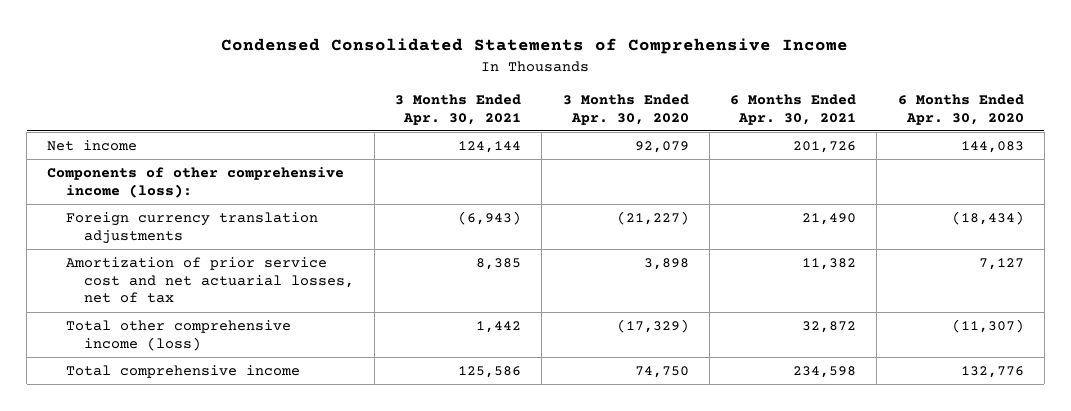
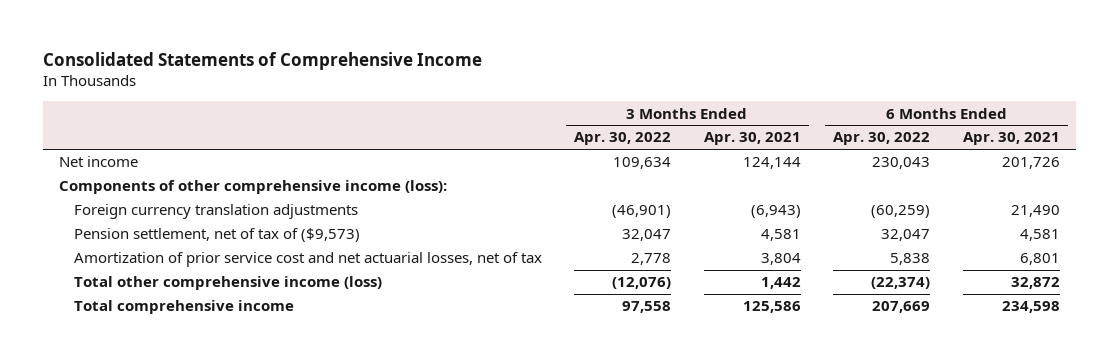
- Condensed Consolidated Statements of Comprehensive Income
+ Consolidated Statements of Comprehensive Income
- | 3 Months Ended Apr. 30, 2021 | 3 Months Ended Apr. 30, 2020 | 6 Months Ended Apr. 30, 2021 | 6 Months Ended Apr. 30, 2020
+ | 3 Months Ended Apr. 30, 2022 | 3 Months Ended Apr. 30, 2021 | 6 Months Ended Apr. 30, 2022 | 6 Months Ended Apr. 30, 2021
- Amortization of prior service cost and net actuarial losses, net of tax | 8,385 | 3,898 | 11,382 | 7,127
+ Pension settlement, net of tax of ($9,573) | 32,047 | 4,581 | 32,047 | 4,581
+ Amortization of prior service cost and net actuarial losses, net of tax | 2,778 | 3,804 | 5,838 | 6,801

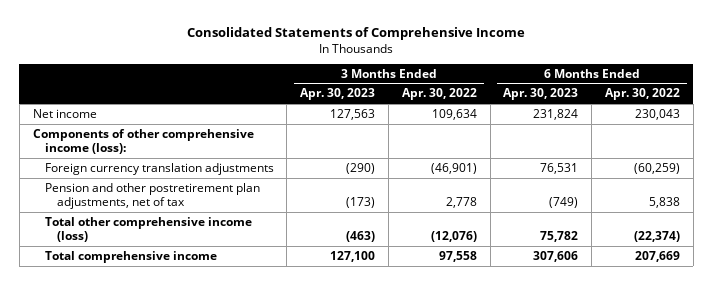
- | 3 Months Ended Apr. 30, 2022 | 3 Months Ended Apr. 30, 2021 | 6 Months Ended Apr. 30, 2022 | 6 Months Ended Apr. 30, 2021
+ | 3 Months Ended Apr. 30, 2023 | 3 Months Ended Apr. 30, 2022 | 6 Months Ended Apr. 30, 2023 | 6 Months Ended Apr. 30, 2022
- Pension settlement, net of tax of ($9,573) | 32,047 | 4,581 | 32,047 | 4,581
- Amortization of prior service cost and net actuarial losses, net of tax | 2,778 | 3,804 | 5,838 | 6,801
+ Pension and other postretirement plan adjustments, net of tax | (173) | 2,778 | (749) | 5,838

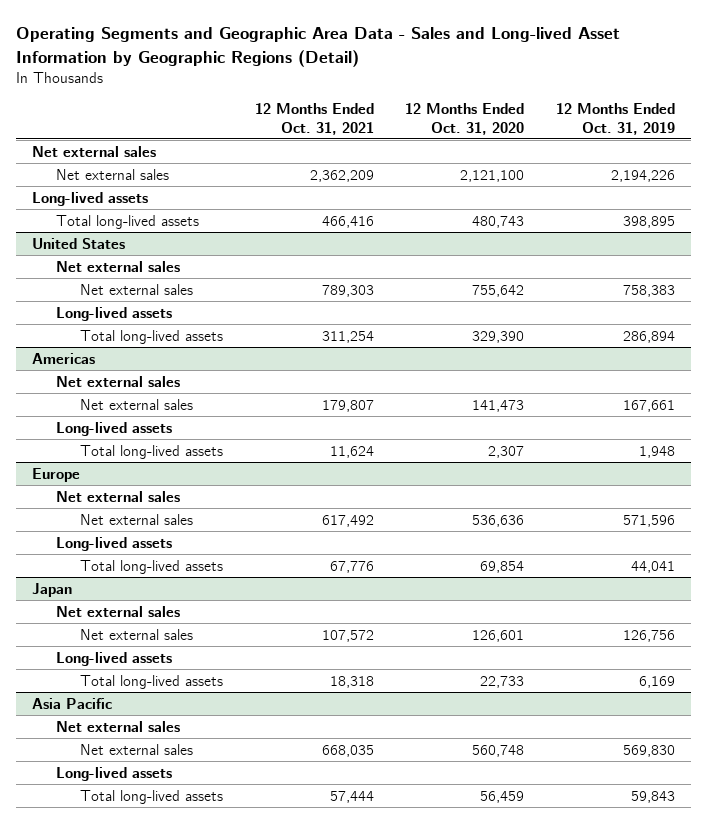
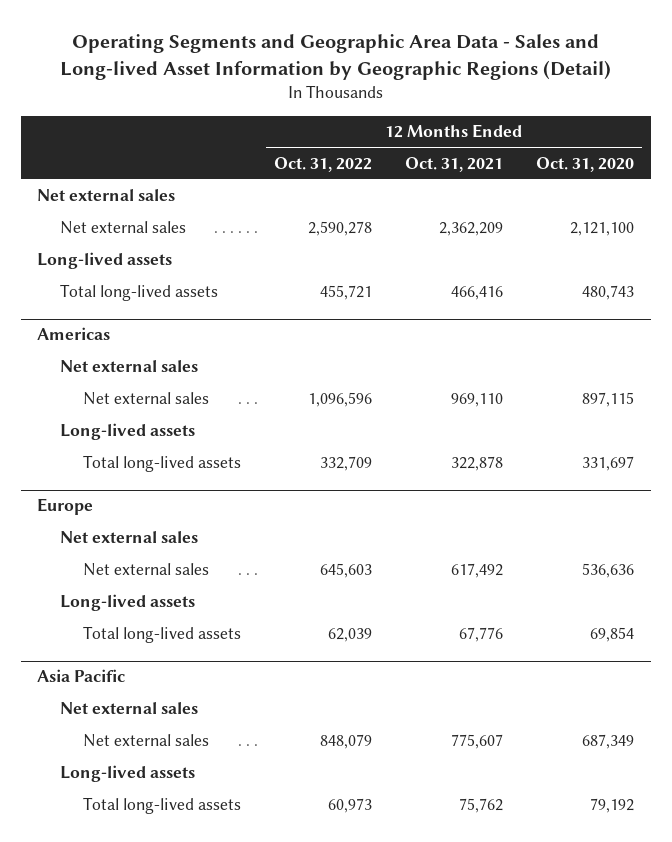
- | 12 Months Ended Oct. 31, 2021 | 12 Months Ended Oct. 31, 2020 | 12 Months Ended Oct. 31, 2019
+ | 12 Months Ended Oct. 31, 2022 | 12 Months Ended Oct. 31, 2021 | 12 Months Ended Oct. 31, 2020
- United States
- Net external sales
- Net external sales | 789,303 | 755,642 | 758,383
- Long-lived assets
- Total long-lived assets | 311,254 | 329,390 | 286,894
@ Americas
- Net external sales | 179,807 | 141,473 | 167,661
+ Net external sales | 1,096,596 | 969,110 | 897,115
- Total long-lived assets | 11,624 | 2,307 | 1,948
+ Total long-lived assets | 332,709 | 322,878 | 331,697
- Japan
- Net external sales
- Net external sales | 107,572 | 126,601 | 126,756
- Long-lived assets
- Total long-lived assets | 18,318 | 22,733 | 6,169
@ Asia Pacific
- Net external sales | 668,035 | 560,748 | 569,830
+ Net external sales | 848,079 | 775,607 | 687,349
- Total long-lived assets | 57,444 | 56,459 | 59,843
+ Total long-lived assets | 60,973 | 75,762 | 79,192

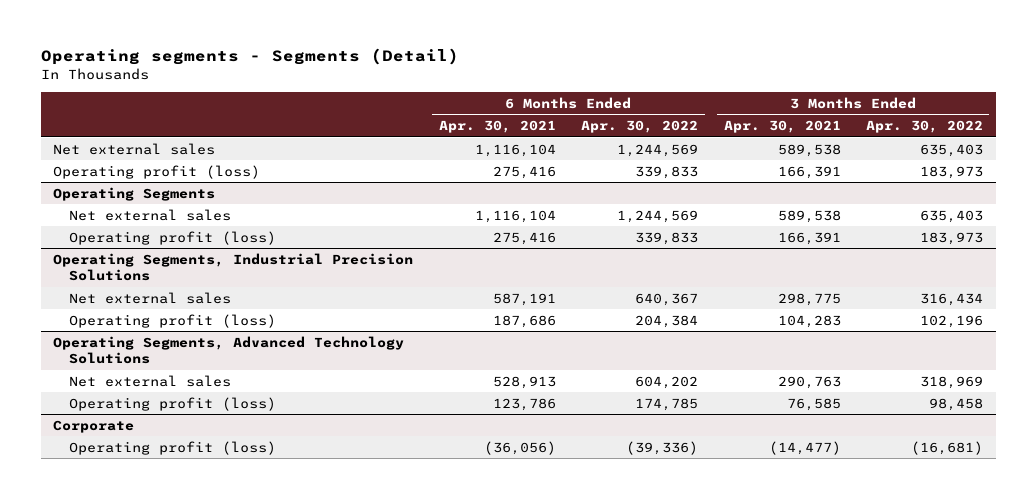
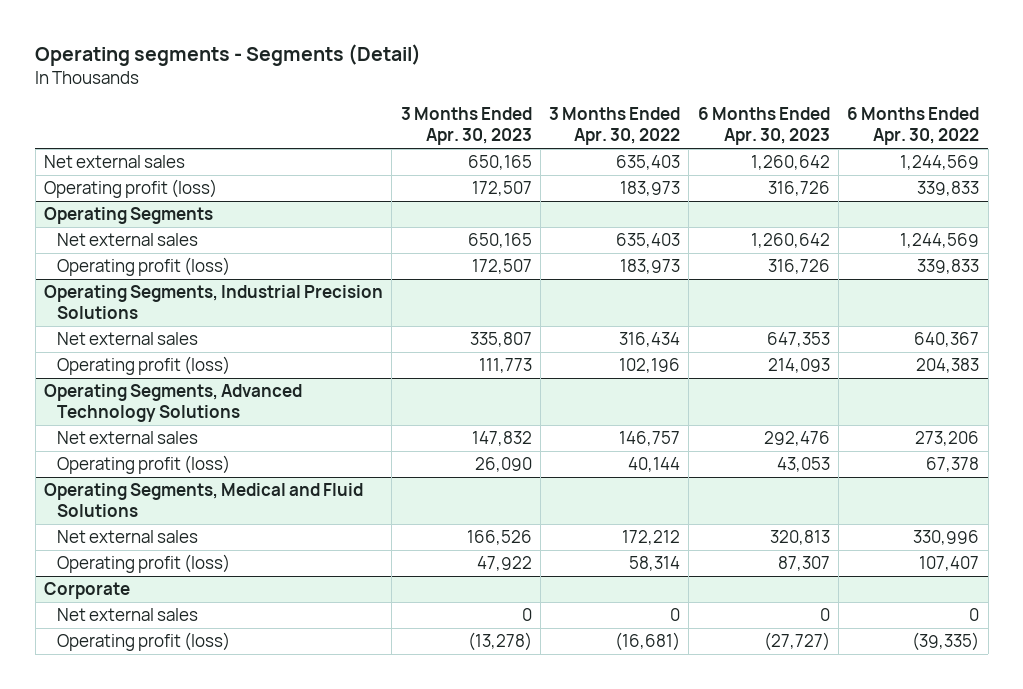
- | 6 Months Ended Apr. 30, 2021 | 6 Months Ended Apr. 30, 2022 | 3 Months Ended Apr. 30, 2021 | 3 Months Ended Apr. 30, 2022
+ | 3 Months Ended Apr. 30, 2023 | 3 Months Ended Apr. 30, 2022 | 6 Months Ended Apr. 30, 2023 | 6 Months Ended Apr. 30, 2022
@ Operating Segments, Industrial Precision Solutions
- Operating profit (loss) | 187,686 | 204,384 | 104,283 | 102,196
+ Operating profit (loss) | 111,773 | 102,196 | 214,093 | 204,383
@ Operating Segments, Advanced Technology Solutions
- Net external sales | 528,913 | 604,202 | 290,763 | 318,969
- Operating profit (loss) | 123,786 | 174,785 | 76,585 | 98,458
+ Net external sales | 147,832 | 146,757 | 292,476 | 273,206
+ Operating profit (loss) | 26,090 | 40,144 | 43,053 | 67,378
+ Operating Segments, Medical and Fluid Solutions
+ Net external sales | 166,526 | 172,212 | 320,813 | 330,996
+ Operating profit (loss) | 47,922 | 58,314 | 87,307 | 107,407
@ Corporate
- Operating profit (loss) | (36,056) | (39,336) | (14,477) | (16,681)
+ Net external sales | 0 | 0 | 0 | 0
+ Operating profit (loss) | (13,278) | (16,681) | (27,727) | (39,335)

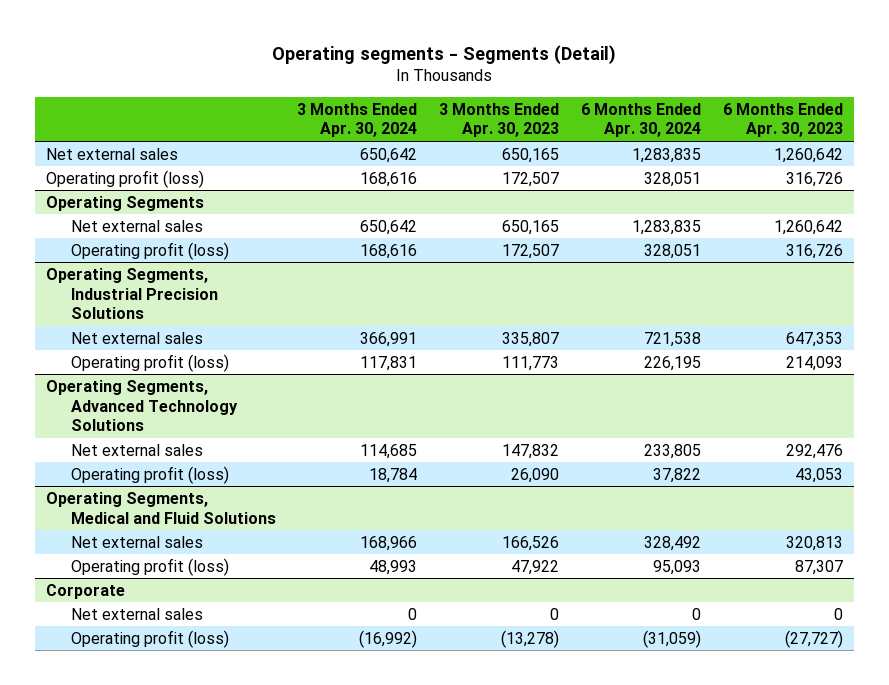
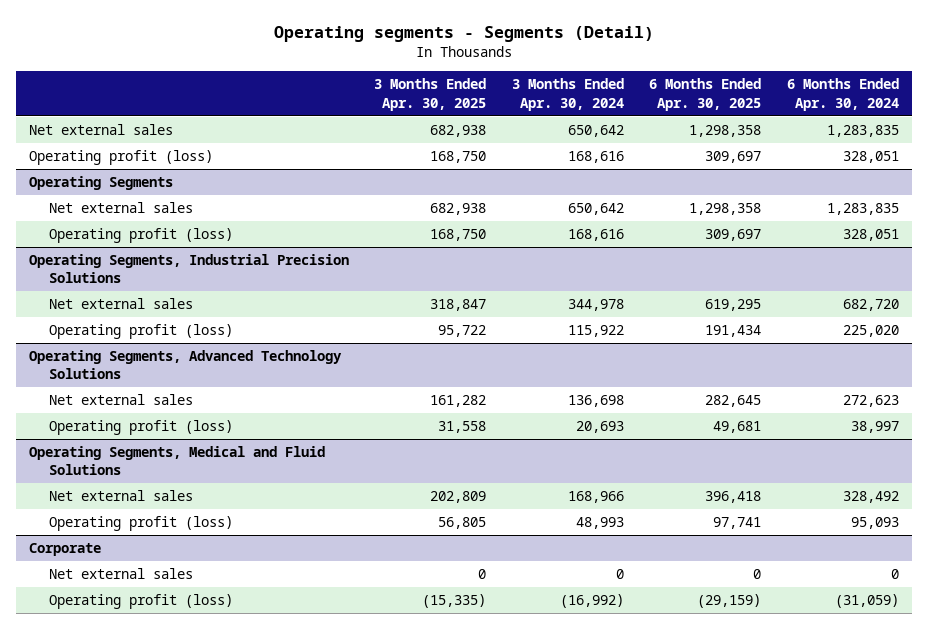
- | 3 Months Ended Apr. 30, 2024 | 3 Months Ended Apr. 30, 2023 | 6 Months Ended Apr. 30, 2024 | 6 Months Ended Apr. 30, 2023
+ | 3 Months Ended Apr. 30, 2025 | 3 Months Ended Apr. 30, 2024 | 6 Months Ended Apr. 30, 2025 | 6 Months Ended Apr. 30, 2024
@ Operating Segments, Industrial Precision Solutions
- Net external sales | 366,991 | 335,807 | 721,538 | 647,353
- Operating profit (loss) | 117,831 | 111,773 | 226,195 | 214,093
+ Net external sales | 318,847 | 344,978 | 619,295 | 682,720
+ Operating profit (loss) | 95,722 | 115,922 | 191,434 | 225,020
@ Operating Segments, Advanced Technology Solutions
- Net external sales | 114,685 | 147,832 | 233,805 | 292,476
- Operating profit (loss) | 18,784 | 26,090 | 37,822 | 43,053
+ Net external sales | 161,282 | 136,698 | 282,645 | 272,623
+ Operating profit (loss) | 31,558 | 20,693 | 49,681 | 38,997

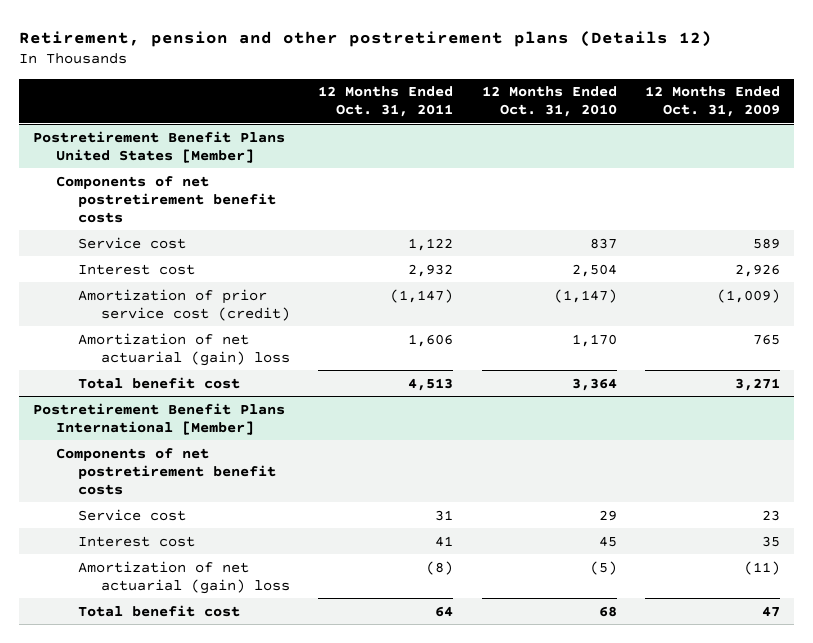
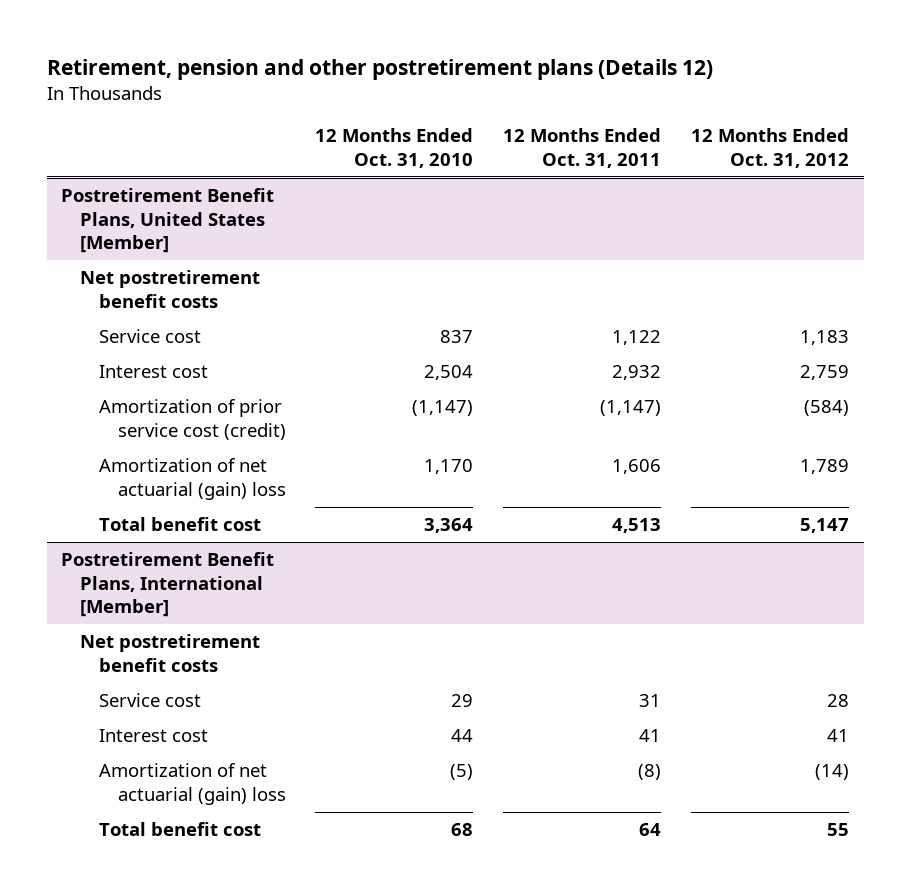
- | 12 Months Ended Oct. 31, 2011 | 12 Months Ended Oct. 31, 2010 | 12 Months Ended Oct. 31, 2009
+ | 12 Months Ended Oct. 31, 2010 | 12 Months Ended Oct. 31, 2011 | 12 Months Ended Oct. 31, 2012
- Postretirement Benefit Plans United States [Member]
- Components of net postretirement benefit costs
+ Postretirement Benefit Plans, United States [Member]
+ Net postretirement benefit costs
- Postretirement Benefit Plans International [Member]
- Components of net postretirement benefit costs
+ Postretirement Benefit Plans, International [Member]
+ Net postretirement benefit costs
- Interest cost | 41 | 45 | 35
+ Interest cost | 44 | 41 | 41

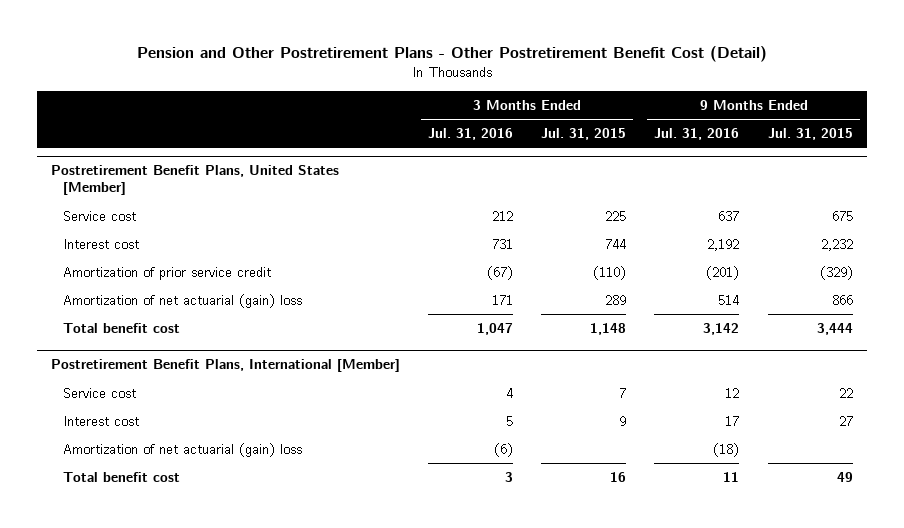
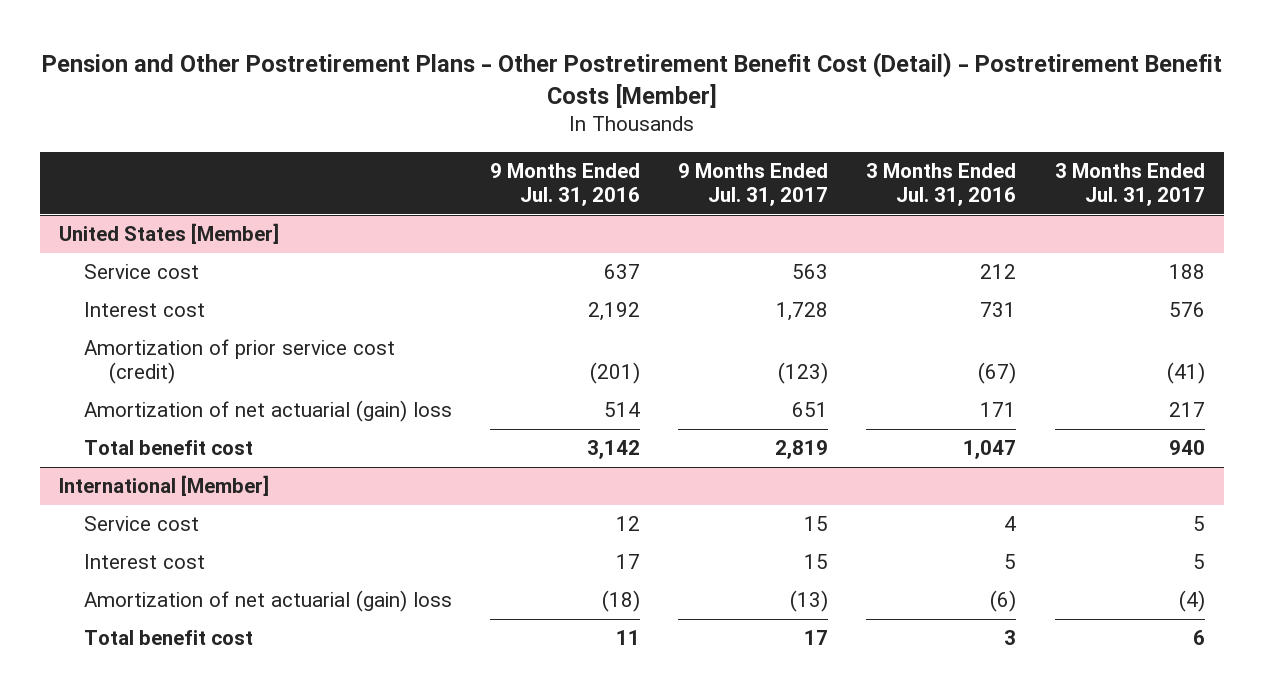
- Pension and Other Postretirement Plans - Other Postretirement Benefit Cost (Detail)
+ Pension and Other Postretirement Plans - Other Postretirement Benefit Cost (Detail) - Postretirement Benefit Costs [Member]
- | 3 Months Ended Jul. 31, 2016 | 3 Months Ended Jul. 31, 2015 | 9 Months Ended Jul. 31, 2016 | 9 Months Ended Jul. 31, 2015
+ | 9 Months Ended Jul. 31, 2016 | 9 Months Ended Jul. 31, 2017 | 3 Months Ended Jul. 31, 2016 | 3 Months Ended Jul. 31, 2017
- Postretirement Benefit Plans, United States [Member]
+ United States [Member]
- Amortization of prior service credit | (67) | (110) | (201) | (329)
+ Amortization of prior service cost (credit) | (201) | (123) | (67) | (41)
- Postretirement Benefit Plans, International [Member]
+ International [Member]

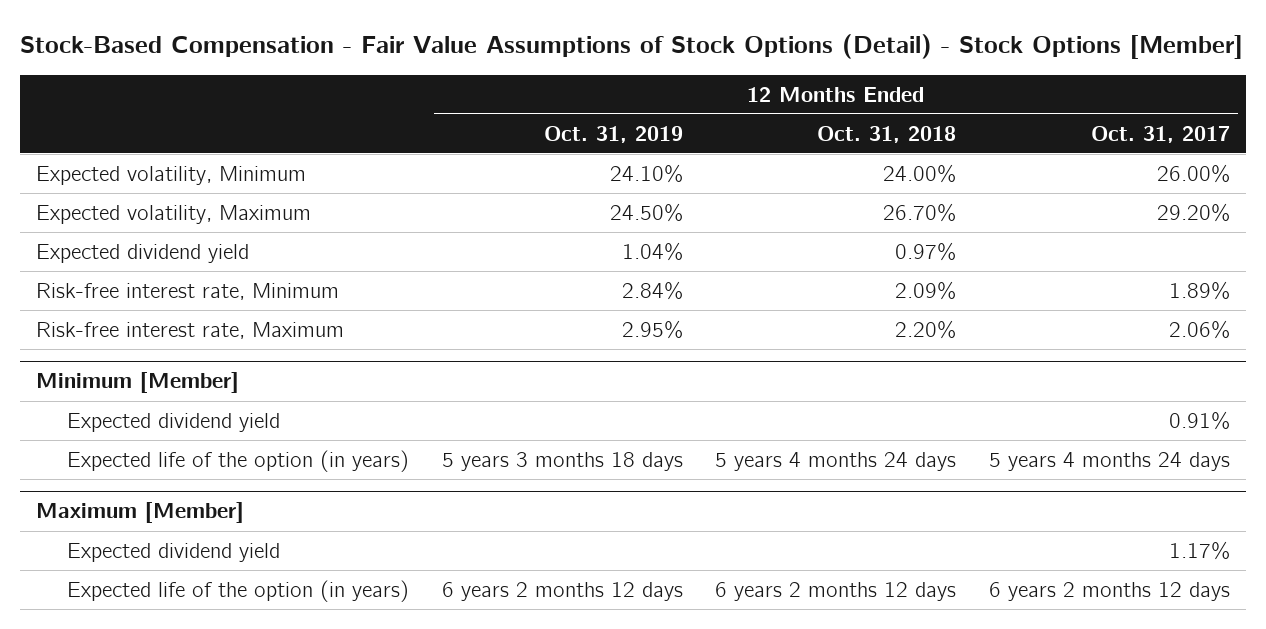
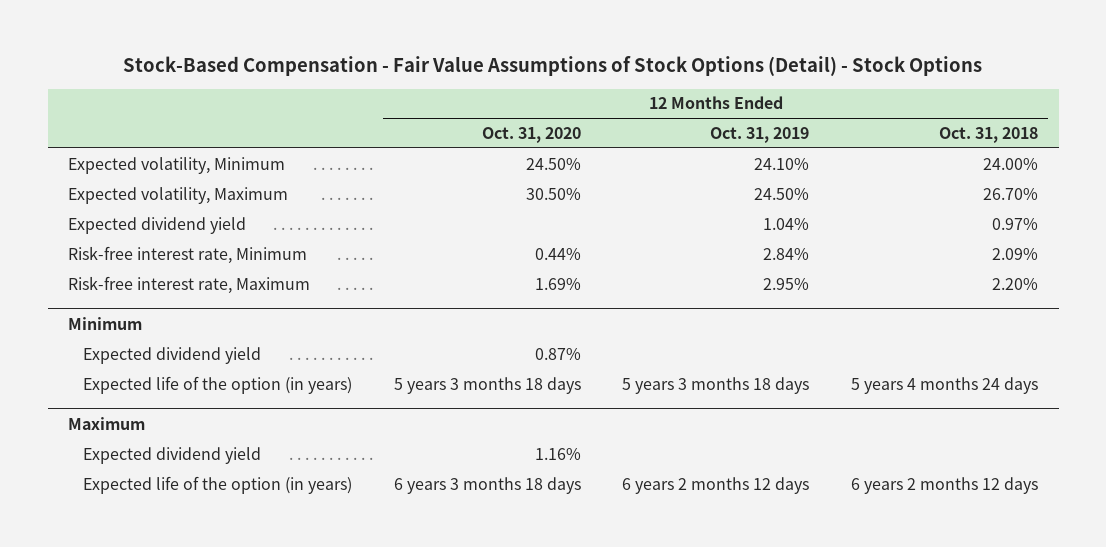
- Stock-Based Compensation - Fair Value Assumptions of Stock Options (Detail) - Stock Options [Member]
+ Stock-Based Compensation - Fair Value Assumptions of Stock Options (Detail) - Stock Options
- | 12 Months Ended Oct. 31, 2019 | 12 Months Ended Oct. 31, 2018 | 12 Months Ended Oct. 31, 2017
+ | 12 Months Ended Oct. 31, 2020 | 12 Months Ended Oct. 31, 2019 | 12 Months Ended Oct. 31, 2018
- Minimum [Member]
+ Minimum
- Maximum [Member]
+ Maximum

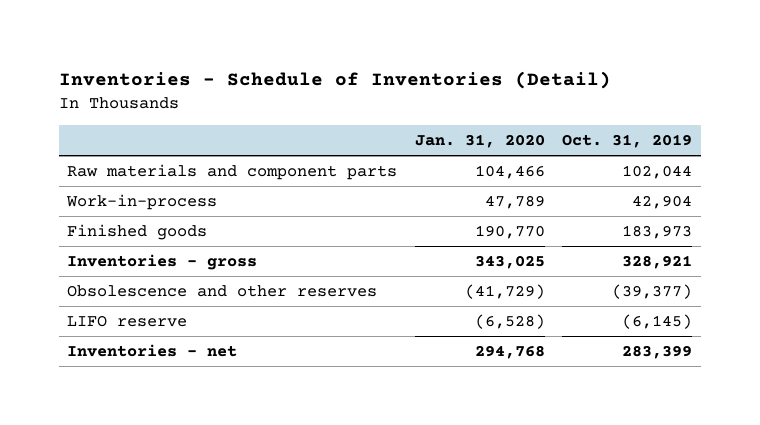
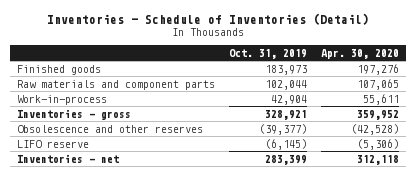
- | Jan. 31, 2020 | Oct. 31, 2019
+ | Oct. 31, 2019 | Apr. 30, 2020
moved up: Finished goods | 183,973 | 197,276

